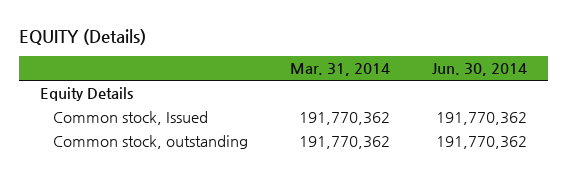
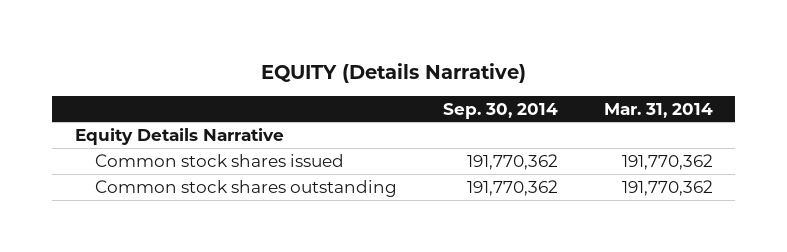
- EQUITY (Details)
+ EQUITY (Details Narrative)
- | Mar. 31, 2014 | Jun. 30, 2014
+ | Sep. 30, 2014 | Mar. 31, 2014
- Equity Details
- Common stock, Issued | 191,770,362 | 191,770,362
- Common stock, outstanding | 191,770,362 | 191,770,362
+ Equity Details Narrative
+ Common stock shares issued | 191,770,362 | 191,770,362
+ Common stock shares outstanding | 191,770,362 | 191,770,362

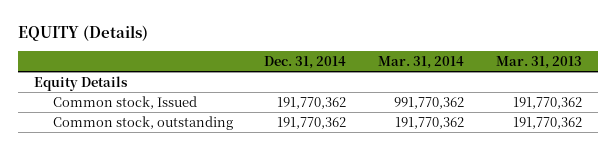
- EQUITY (Details Narrative)
+ EQUITY (Details)
- | Sep. 30, 2014 | Mar. 31, 2014
+ | Dec. 31, 2014 | Mar. 31, 2014 | Mar. 31, 2013
- Equity Details Narrative
- Common stock shares issued | 191,770,362 | 191,770,362
- Common stock shares outstanding | 191,770,362 | 191,770,362
+ Equity Details
+ Common stock, Issued | 191,770,362 | 991,770,362 | 191,770,362
+ Common stock, outstanding | 191,770,362 | 191,770,362 | 191,770,362

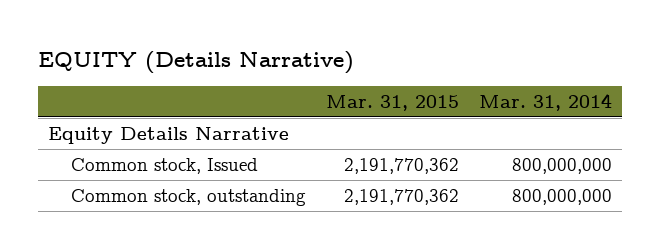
- EQUITY (Details)
+ EQUITY (Details Narrative)
- | Dec. 31, 2014 | Mar. 31, 2014 | Mar. 31, 2013
+ | Mar. 31, 2015 | Mar. 31, 2014
- Equity Details
- Common stock, Issued | 191,770,362 | 991,770,362 | 191,770,362
- Common stock, outstanding | 191,770,362 | 191,770,362 | 191,770,362
+ Equity Details Narrative
+ Common stock, Issued | 2,191,770,362 | 800,000,000
+ Common stock, outstanding | 2,191,770,362 | 800,000,000

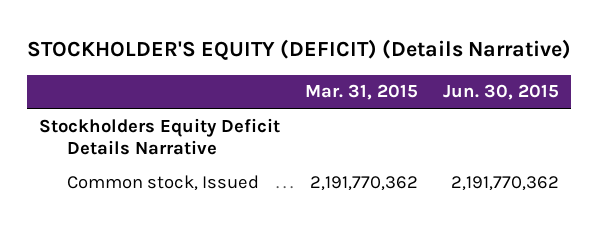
- EQUITY (Details Narrative)
+ STOCKHOLDER'S EQUITY (DEFICIT) (Details Narrative)
- | Mar. 31, 2015 | Mar. 31, 2014
+ | Mar. 31, 2015 | Jun. 30, 2015
- Equity Details Narrative
+ Stockholders Equity Deficit Details Narrative
- Common stock, outstanding | 2,191,770,362 | 800,000,000

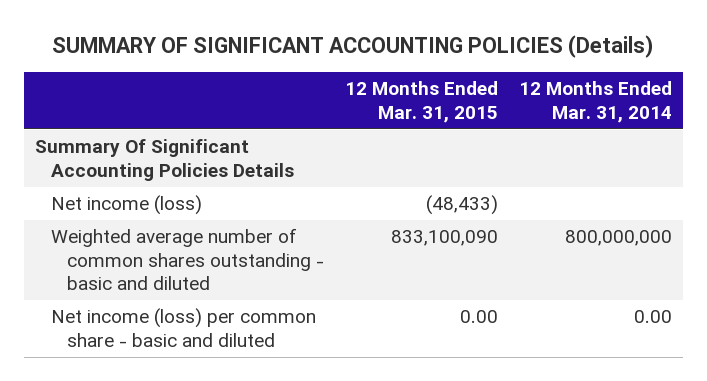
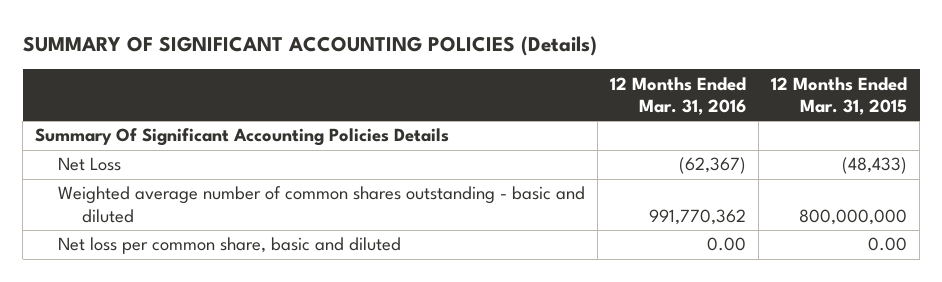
- | 12 Months Ended Mar. 31, 2015 | 12 Months Ended Mar. 31, 2014
+ | 12 Months Ended Mar. 31, 2016 | 12 Months Ended Mar. 31, 2015
- Net income (loss) | (48,433) |
- Weighted average number of common shares outstanding - basic and diluted | 833,100,090 | 800,000,000
- Net income (loss) per common share - basic and diluted | 0.00 | 0.00
+ Net Loss | (62,367) | (48,433)
+ Weighted average number of common shares outstanding - basic and diluted | 991,770,362 | 800,000,000
+ Net loss per common share, basic and diluted | 0.00 | 0.00

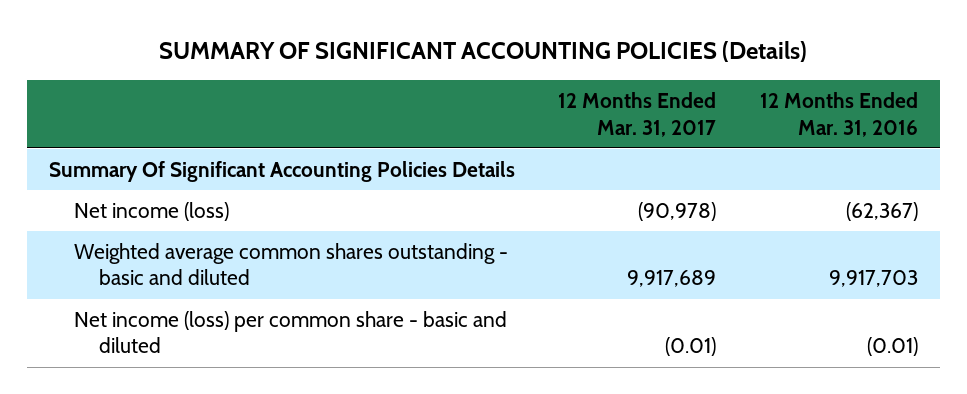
- | 12 Months Ended Mar. 31, 2016 | 12 Months Ended Mar. 31, 2015
+ | 12 Months Ended Mar. 31, 2017 | 12 Months Ended Mar. 31, 2016
- Net Loss | (62,367) | (48,433)
- Weighted average number of common shares outstanding - basic and diluted | 991,770,362 | 800,000,000
- Net loss per common share, basic and diluted | 0.00 | 0.00
+ Net income (loss) | (90,978) | (62,367)
+ Weighted average common shares outstanding - basic and diluted | 9,917,689 | 9,917,703
+ Net income (loss) per common share - basic and diluted | (0.01) | (0.01)

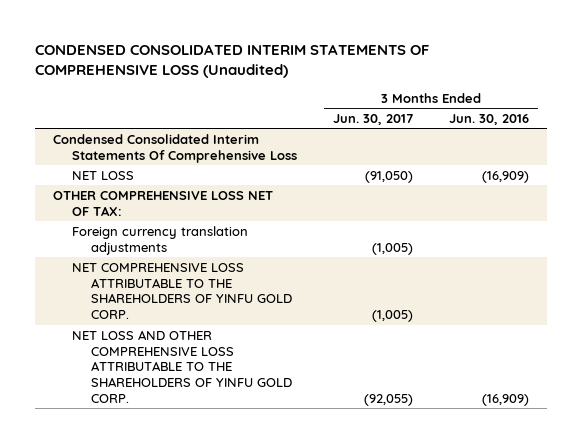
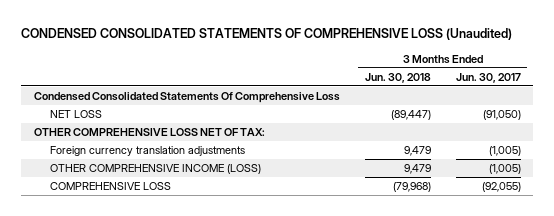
- CONDENSED CONSOLIDATED INTERIM STATEMENTS OF COMPREHENSIVE LOSS (Unaudited)
+ CONDENSED CONSOLIDATED STATEMENTS OF COMPREHENSIVE LOSS (Unaudited)
- | 3 Months Ended Jun. 30, 2017 | 3 Months Ended Jun. 30, 2016
+ | 3 Months Ended Jun. 30, 2018 | 3 Months Ended Jun. 30, 2017
- Condensed Consolidated Interim Statements Of Comprehensive Loss
+ Condensed Consolidated Statements Of Comprehensive Loss
- NET COMPREHENSIVE LOSS ATTRIBUTABLE TO THE SHAREHOLDERS OF YINFU GOLD CORP. | (1,005) |
- NET LOSS AND OTHER COMPREHENSIVE LOSS ATTRIBUTABLE TO THE SHAREHOLDERS OF YINFU GOLD CORP. | (92,055) | (16,909)
+ OTHER COMPREHENSIVE INCOME (LOSS) | 9,479 | (1,005)
+ COMPREHENSIVE LOSS | (79,968) | (92,055)

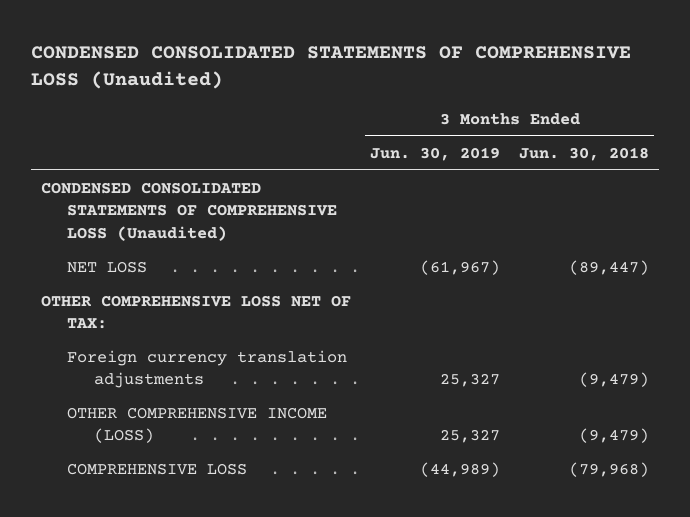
- | 3 Months Ended Jun. 30, 2018 | 3 Months Ended Jun. 30, 2017
+ | 3 Months Ended Jun. 30, 2019 | 3 Months Ended Jun. 30, 2018
- Condensed Consolidated Statements Of Comprehensive Loss
+ CONDENSED CONSOLIDATED STATEMENTS OF COMPREHENSIVE LOSS (Unaudited)
- Foreign currency translation adjustments | 9,479 | (1,005)
- OTHER COMPREHENSIVE INCOME (LOSS) | 9,479 | (1,005)
+ Foreign currency translation adjustments | 25,327 | (9,479)
+ OTHER COMPREHENSIVE INCOME (LOSS) | 25,327 | (9,479)

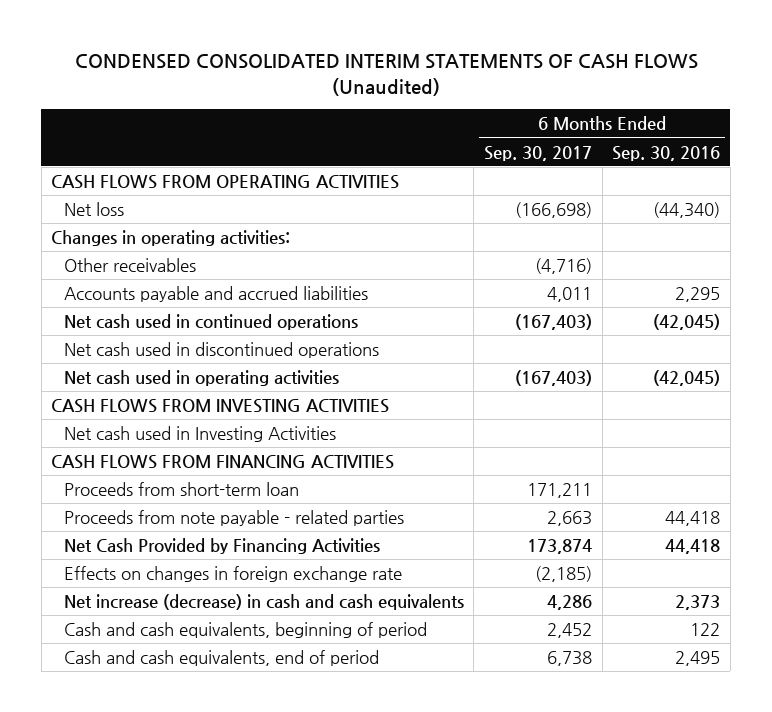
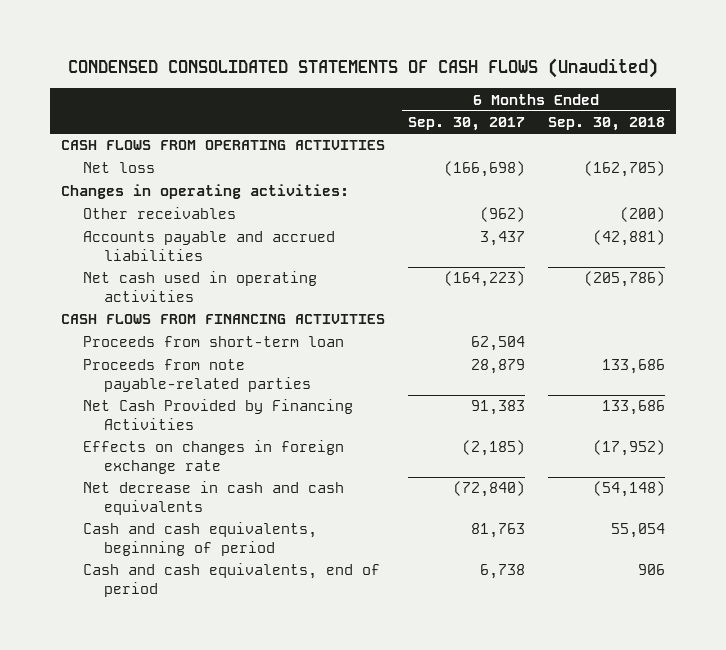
- CONDENSED CONSOLIDATED INTERIM STATEMENTS OF CASH FLOWS (Unaudited)
+ CONDENSED CONSOLIDATED STATEMENTS OF CASH FLOWS (Unaudited)
- | 6 Months Ended Sep. 30, 2017 | 6 Months Ended Sep. 30, 2016
+ | 6 Months Ended Sep. 30, 2017 | 6 Months Ended Sep. 30, 2018
- Other receivables | (4,716) |
- Accounts payable and accrued liabilities | 4,011 | 2,295
- Net cash used in continued operations | (167,403) | (42,045)
- Net cash used in discontinued operations
- Net cash used in operating activities | (167,403) | (42,045)
- CASH FLOWS FROM INVESTING ACTIVITIES
- Net cash used in Investing Activities
+ Other receivables | (962) | (200)
+ Accounts payable and accrued liabilities | 3,437 | (42,881)
+ Net cash used in operating activities | (164,223) | (205,786)
- Proceeds from short-term loan | 171,211 |
- Proceeds from note payable - related parties | 2,663 | 44,418
- Net Cash Provided by Financing Activities | 173,874 | 44,418
+ Proceeds from short-term loan | 62,504 |
+ Proceeds from note payable-related parties | 28,879 | 133,686
+ Net Cash Provided by Financing Activities | 91,383 | 133,686
- Net increase (decrease) in cash and cash equivalents | 4,286 | 2,373
- Cash and cash equivalents, beginning of period | 2,452 | 122
+ Net decrease in cash and cash equivalents | (72,840) | (54,148)
+ Cash and cash equivalents, beginning of period | 81,763 | 55,054

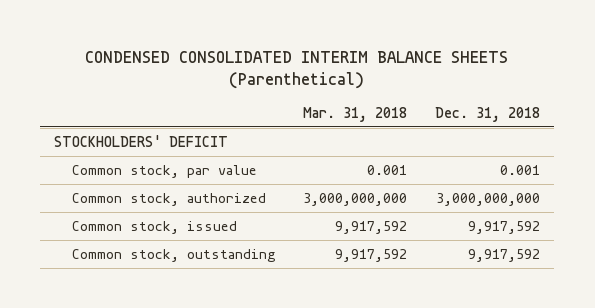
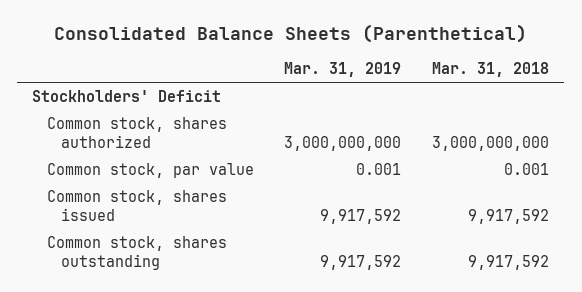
- CONDENSED CONSOLIDATED INTERIM BALANCE SHEETS (Parenthetical)
+ Consolidated Balance Sheets (Parenthetical)
- | Mar. 31, 2018 | Dec. 31, 2018
+ | Mar. 31, 2019 | Mar. 31, 2018
- STOCKHOLDERS' DEFICIT
+ Stockholders' Deficit
+ Common stock, shares authorized | 3,000,000,000 | 3,000,000,000
- Common stock, authorized | 3,000,000,000 | 3,000,000,000
- Common stock, issued | 9,917,592 | 9,917,592
- Common stock, outstanding | 9,917,592 | 9,917,592
+ Common stock, shares issued | 9,917,592 | 9,917,592
+ Common stock, shares outstanding | 9,917,592 | 9,917,592

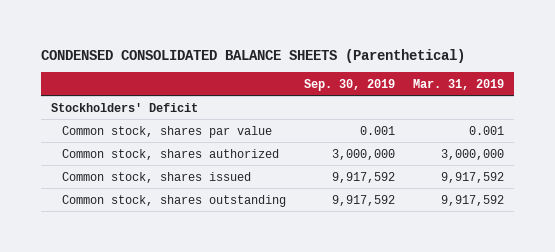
- Consolidated Balance Sheets (Parenthetical)
+ CONDENSED CONSOLIDATED BALANCE SHEETS (Parenthetical)
- | Mar. 31, 2019 | Mar. 31, 2018
+ | Sep. 30, 2019 | Mar. 31, 2019
- Common stock, shares authorized | 3,000,000,000 | 3,000,000,000
- Common stock, par value | 0.001 | 0.001
+ Common stock, shares par value | 0.001 | 0.001
+ Common stock, shares authorized | 3,000,000 | 3,000,000

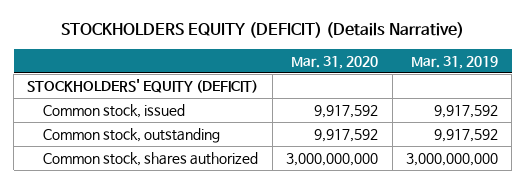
- CONDENSED CONSOLIDATED BALANCE SHEETS (Parenthetical)
+ STOCKHOLDERS EQUITY (DEFICIT) (Details Narrative)
- | Sep. 30, 2019 | Mar. 31, 2019
+ | Mar. 31, 2020 | Mar. 31, 2019
- Stockholders' Deficit
- Common stock, shares par value | 0.001 | 0.001
- Common stock, shares authorized | 3,000,000 | 3,000,000
- Common stock, shares issued | 9,917,592 | 9,917,592
- Common stock, shares outstanding | 9,917,592 | 9,917,592
+ STOCKHOLDERS' EQUITY (DEFICIT)
+ Common stock, issued | 9,917,592 | 9,917,592
+ Common stock, outstanding | 9,917,592 | 9,917,592
+ Common stock, shares authorized | 3,000,000,000 | 3,000,000,000

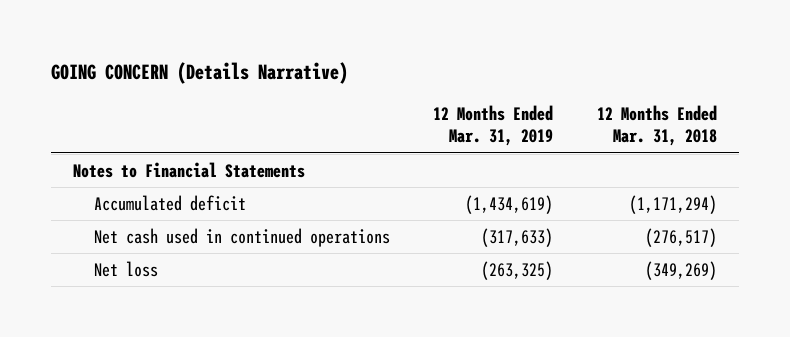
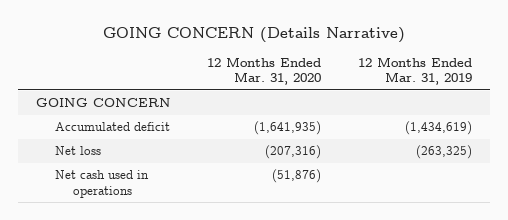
- | 12 Months Ended Mar. 31, 2019 | 12 Months Ended Mar. 31, 2018
+ | 12 Months Ended Mar. 31, 2020 | 12 Months Ended Mar. 31, 2019
- Notes to Financial Statements
+ GOING CONCERN
- Net cash used in continued operations | (317,633) | (276,517)
+ Net cash used in operations | (51,876) |

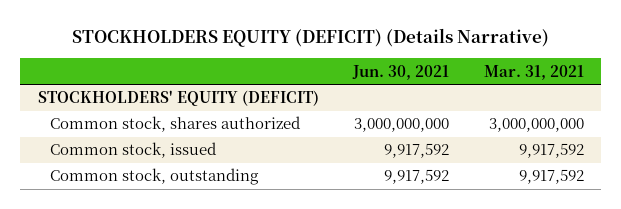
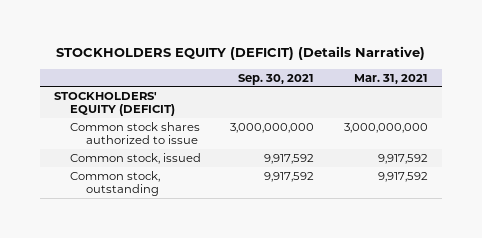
- | Jun. 30, 2021 | Mar. 31, 2021
+ | Sep. 30, 2021 | Mar. 31, 2021
- Common stock, shares authorized | 3,000,000,000 | 3,000,000,000
+ Common stock shares authorized to issue | 3,000,000,000 | 3,000,000,000

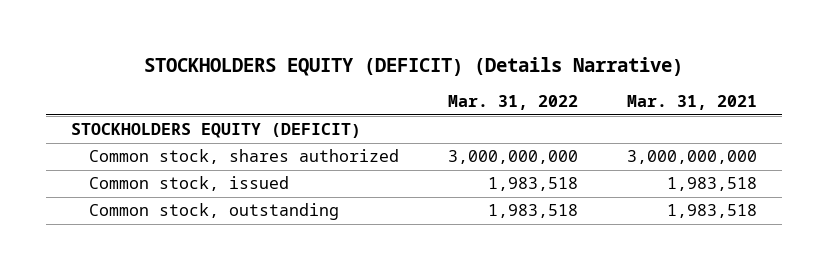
- | Sep. 30, 2021 | Mar. 31, 2021
+ | Mar. 31, 2022 | Mar. 31, 2021
- STOCKHOLDERS' EQUITY (DEFICIT)
- Common stock shares authorized to issue | 3,000,000,000 | 3,000,000,000
- Common stock, issued | 9,917,592 | 9,917,592
- Common stock, outstanding | 9,917,592 | 9,917,592
+ STOCKHOLDERS EQUITY (DEFICIT)
+ Common stock, shares authorized | 3,000,000,000 | 3,000,000,000
+ Common stock, issued | 1,983,518 | 1,983,518
+ Common stock, outstanding | 1,983,518 | 1,983,518

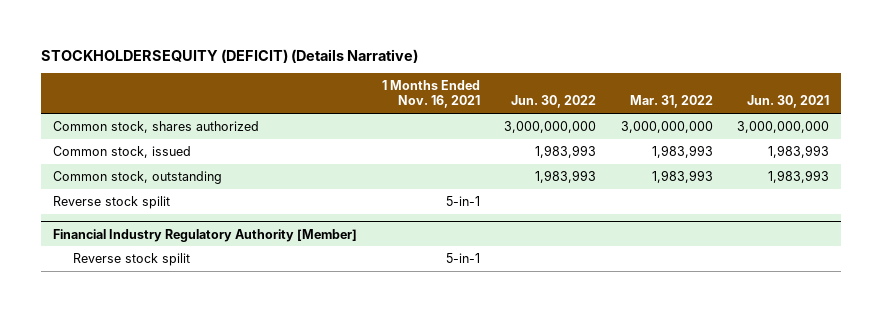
- STOCKHOLDERS EQUITY (DEFICIT) (Details Narrative)
+ STOCKHOLDERSEQUITY (DEFICIT) (Details Narrative)
- | Mar. 31, 2022 | Mar. 31, 2021
+ | 1 Months Ended Nov. 16, 2021 | Jun. 30, 2022 | Mar. 31, 2022 | Jun. 30, 2021
- STOCKHOLDERS EQUITY (DEFICIT)
- Common stock, issued | 1,983,518 | 1,983,518
- Common stock, outstanding | 1,983,518 | 1,983,518
+ Common stock, issued | | 1,983,993 | 1,983,993 | 1,983,993
+ Common stock, outstanding | | 1,983,993 | 1,983,993 | 1,983,993
+ Reverse stock spilit | 5-in-1 | | |
+ Financial Industry Regulatory Authority [Member]
+ Reverse stock spilit | 5-in-1 | | |

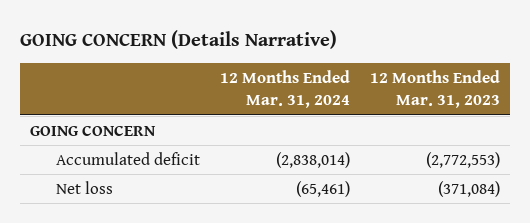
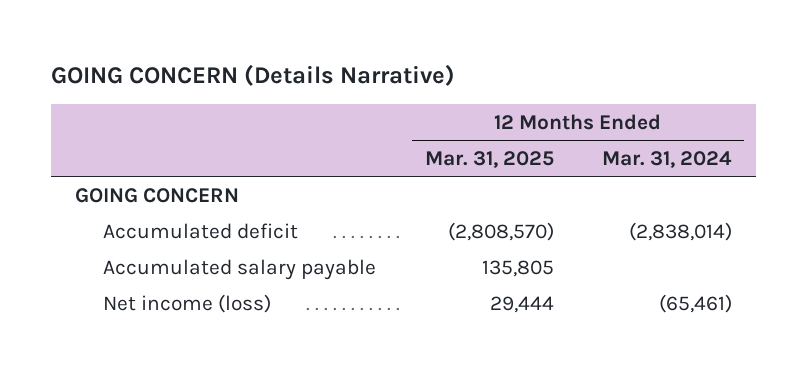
- | 12 Months Ended Mar. 31, 2024 | 12 Months Ended Mar. 31, 2023
+ | 12 Months Ended Mar. 31, 2025 | 12 Months Ended Mar. 31, 2024
- Net loss | (65,461) | (371,084)
+ Accumulated salary payable | 135,805 |
+ Net income (loss) | 29,444 | (65,461)

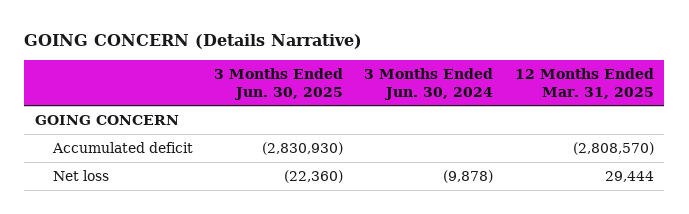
- | 12 Months Ended Mar. 31, 2025 | 12 Months Ended Mar. 31, 2024
+ | 3 Months Ended Jun. 30, 2025 | 3 Months Ended Jun. 30, 2024 | 12 Months Ended Mar. 31, 2025
- Accumulated salary payable | 135,805 |
- Net income (loss) | 29,444 | (65,461)
+ Net loss | (22,360) | (9,878) | 29,444

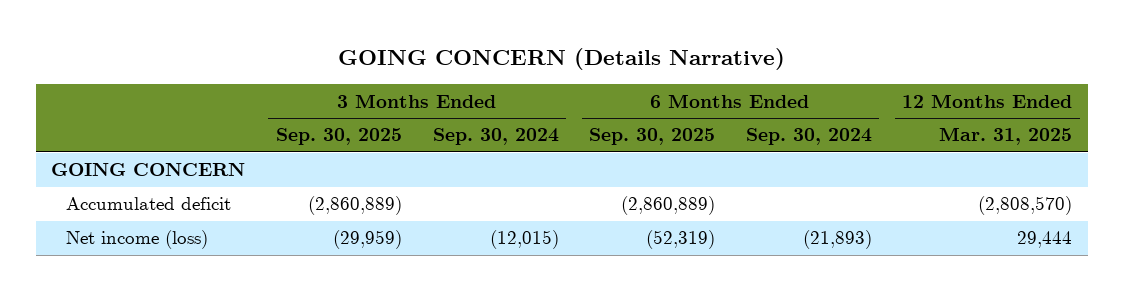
- | 3 Months Ended Jun. 30, 2025 | 3 Months Ended Jun. 30, 2024 | 12 Months Ended Mar. 31, 2025
+ | 3 Months Ended Sep. 30, 2025 | 3 Months Ended Sep. 30, 2024 | 6 Months Ended Sep. 30, 2025 | 6 Months Ended Sep. 30, 2024 | 12 Months Ended Mar. 31, 2025
- Net loss | (22,360) | (9,878) | 29,444
+ Net income (loss) | (29,959) | (12,015) | (52,319) | (21,893) | 29,444

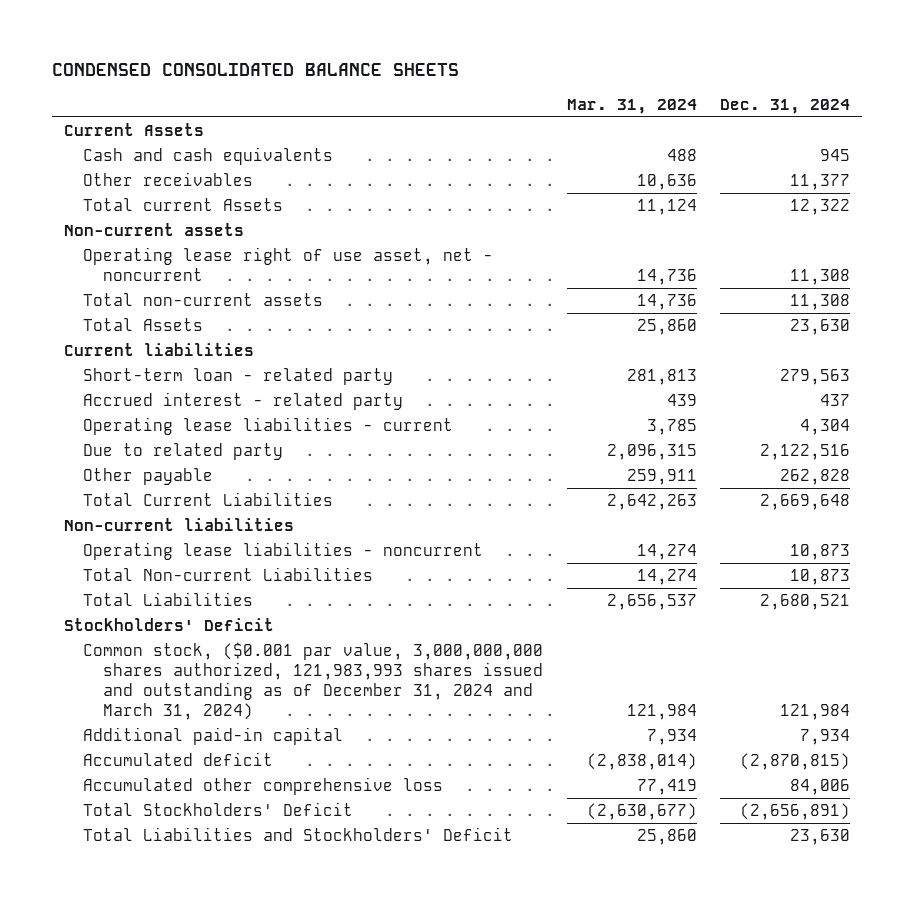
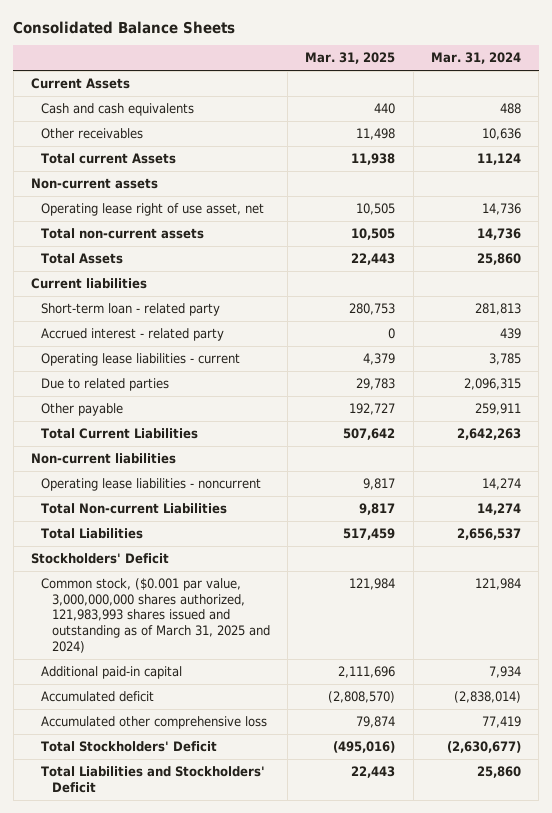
- CONDENSED CONSOLIDATED BALANCE SHEETS
+ Consolidated Balance Sheets
- | Mar. 31, 2024 | Dec. 31, 2024
+ | Mar. 31, 2025 | Mar. 31, 2024
- Operating lease right of use asset, net - noncurrent | 14,736 | 11,308
+ Operating lease right of use asset, net | 10,505 | 14,736
- Due to related party | 2,096,315 | 2,122,516
+ Due to related parties | 29,783 | 2,096,315
- Common stock, ($0.001 par value, 3,000,000,000 shares authorized, 121,983,993 shares issued and outstanding as of December 31, 2024 and March 31, 2024) | 121,984 | 121,984
+ Common stock, ($0.001 par value, 3,000,000,000 shares authorized, 121,983,993 shares issued and outstanding as of March 31, 2025 and 2024) | 121,984 | 121,984

